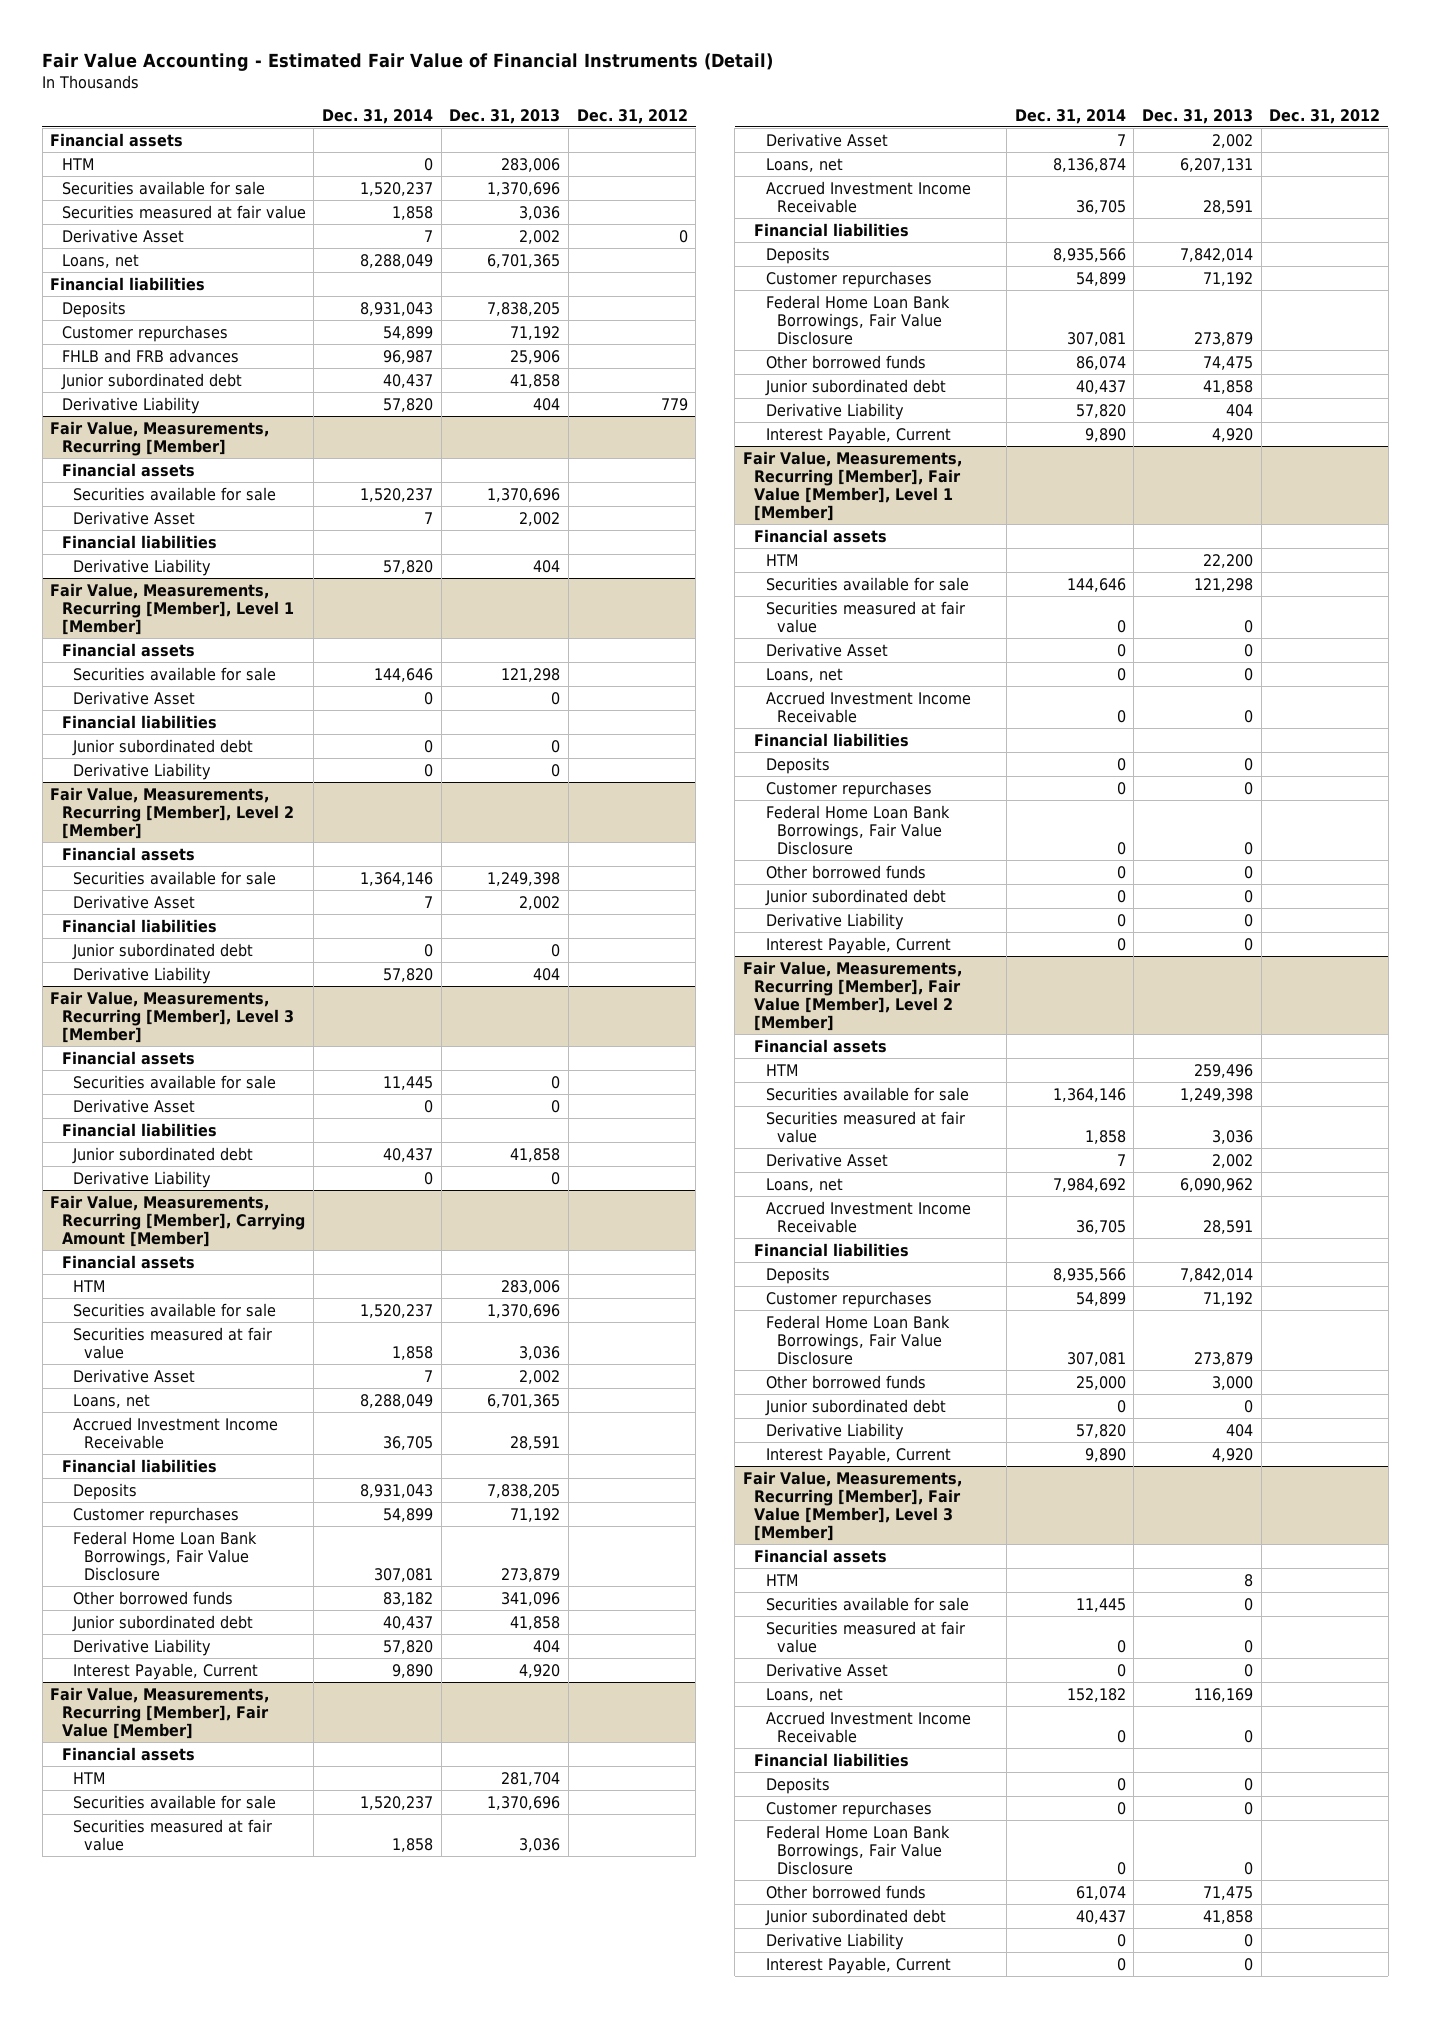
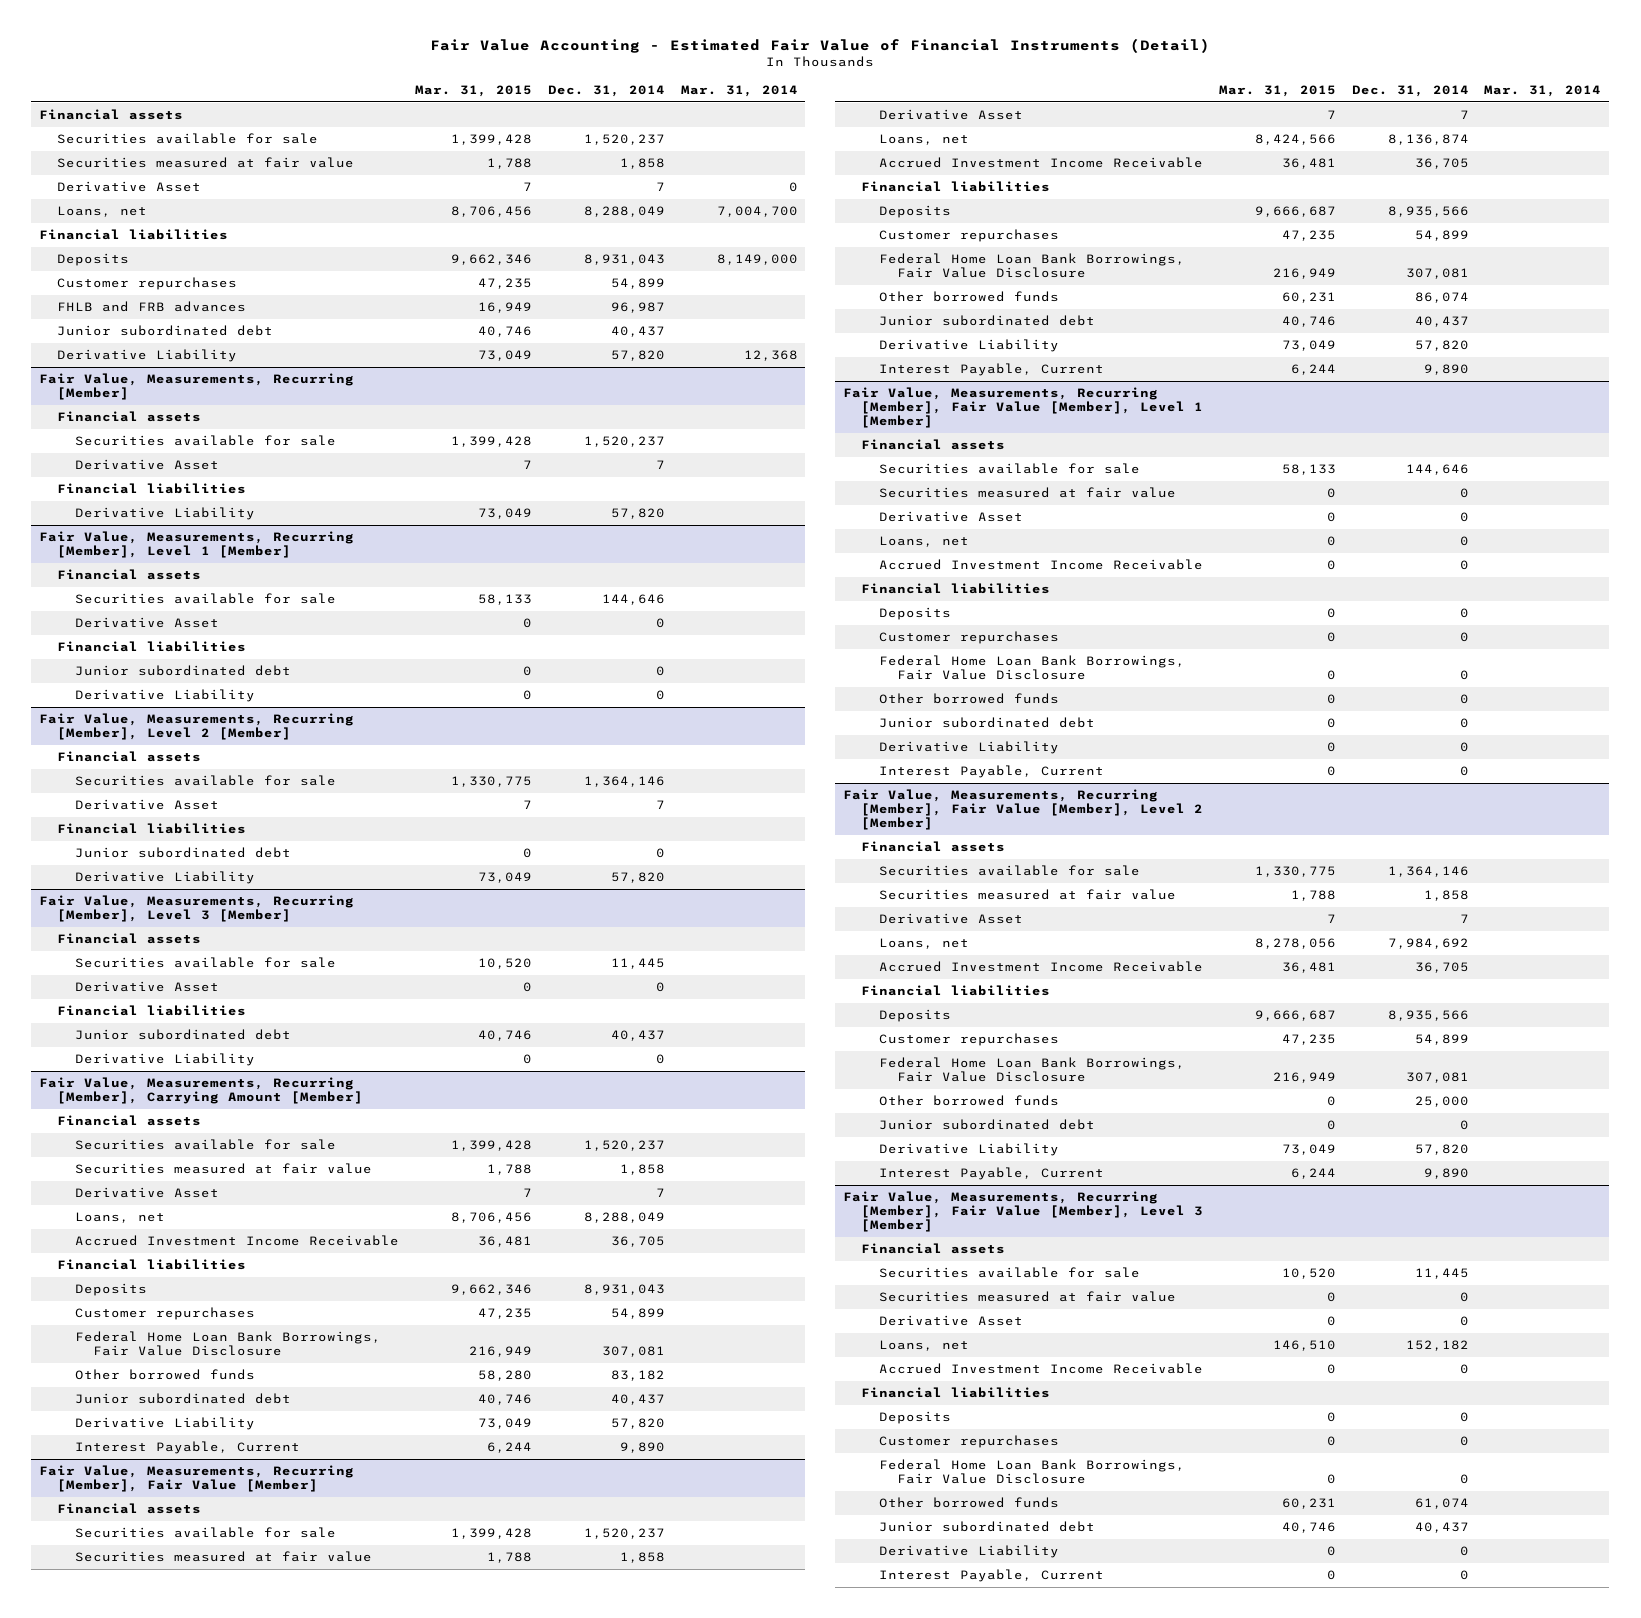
- | Dec. 31, 2014 | Dec. 31, 2013 | Dec. 31, 2012
+ | Mar. 31, 2015 | Dec. 31, 2014 | Mar. 31, 2014
- HTM | 0 | 283,006 |
@ Fair Value, Measurements, Recurring [Member], Carrying Amount [Member]
- HTM | | 283,006 |
@ Fair Value, Measurements, Recurring [Member], Fair Value [Member]
- HTM | | 281,704 |
@ Fair Value, Measurements, Recurring [Member], Fair Value [Member], Level 1 [Member]
- HTM | | 22,200 |
@ Fair Value, Measurements, Recurring [Member], Fair Value [Member], Level 2 [Member]
- HTM | | 259,496 |
@ Fair Value, Measurements, Recurring [Member], Fair Value [Member], Level 3 [Member]
- HTM | | 8 |

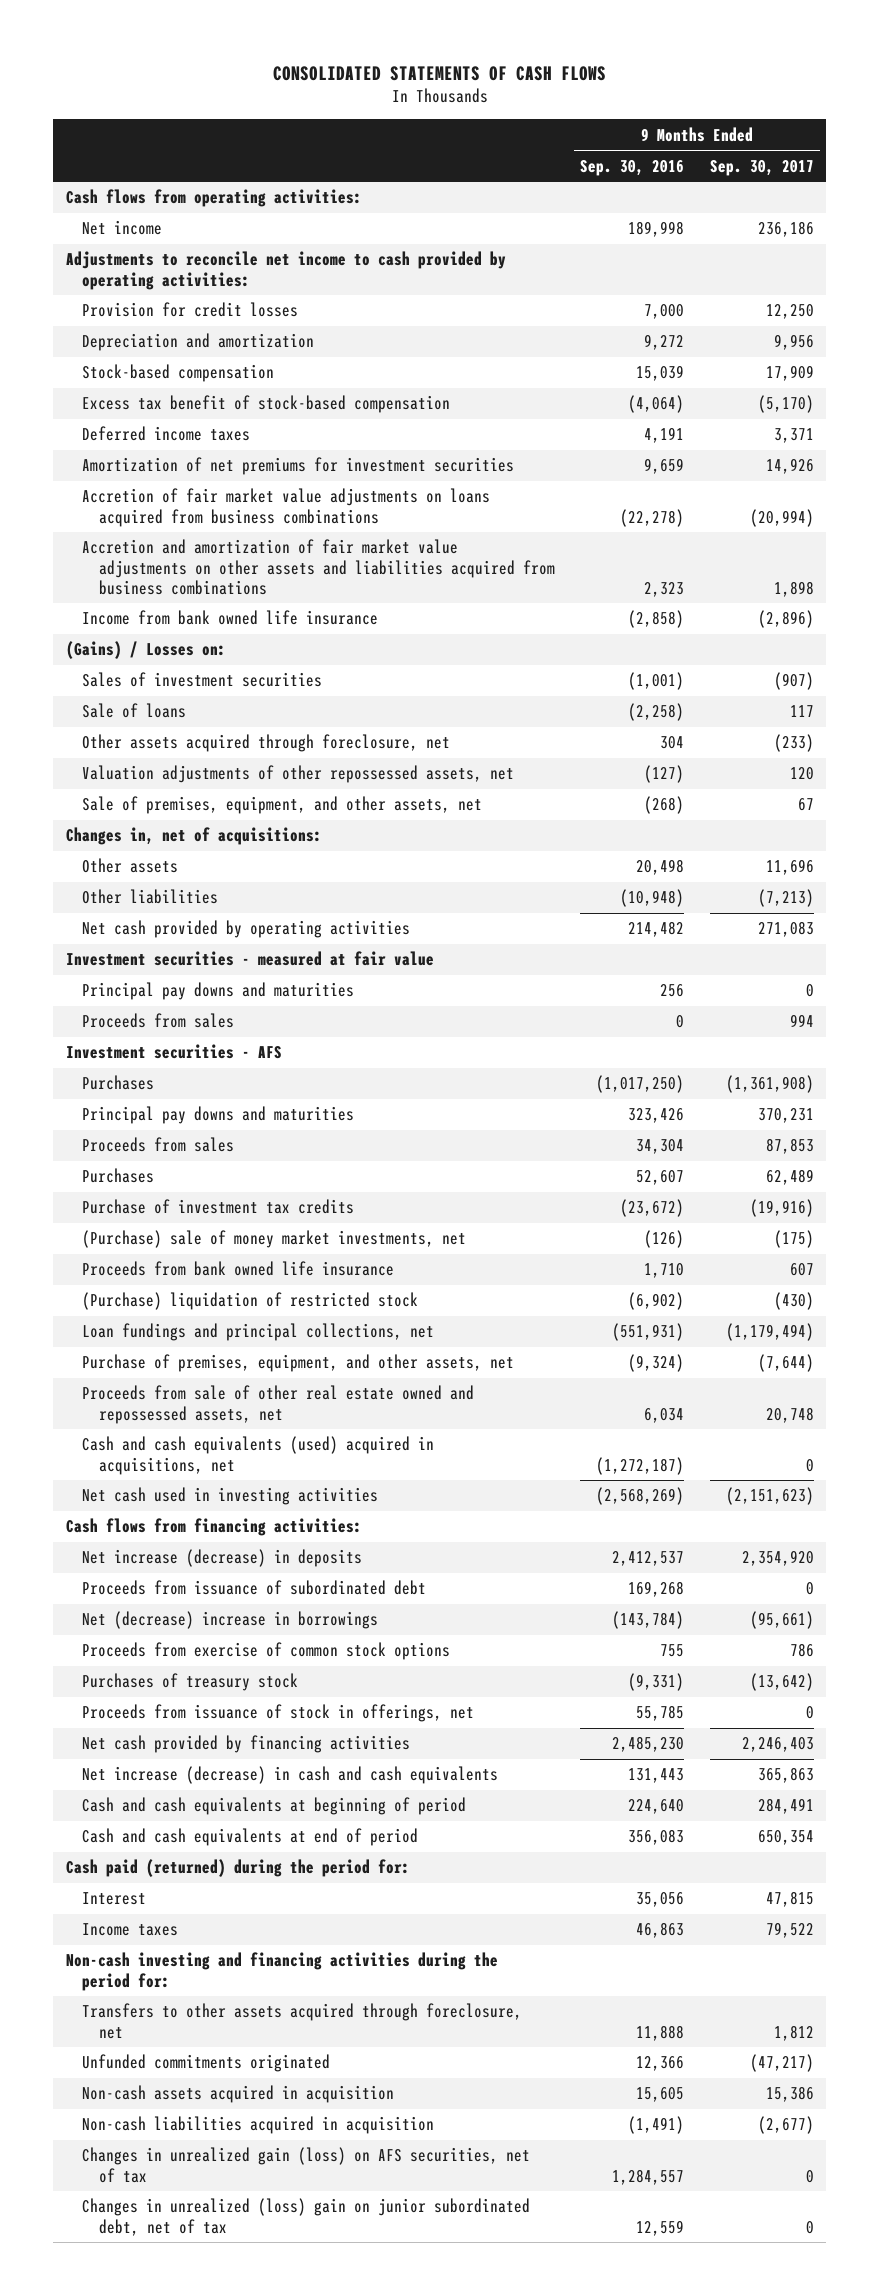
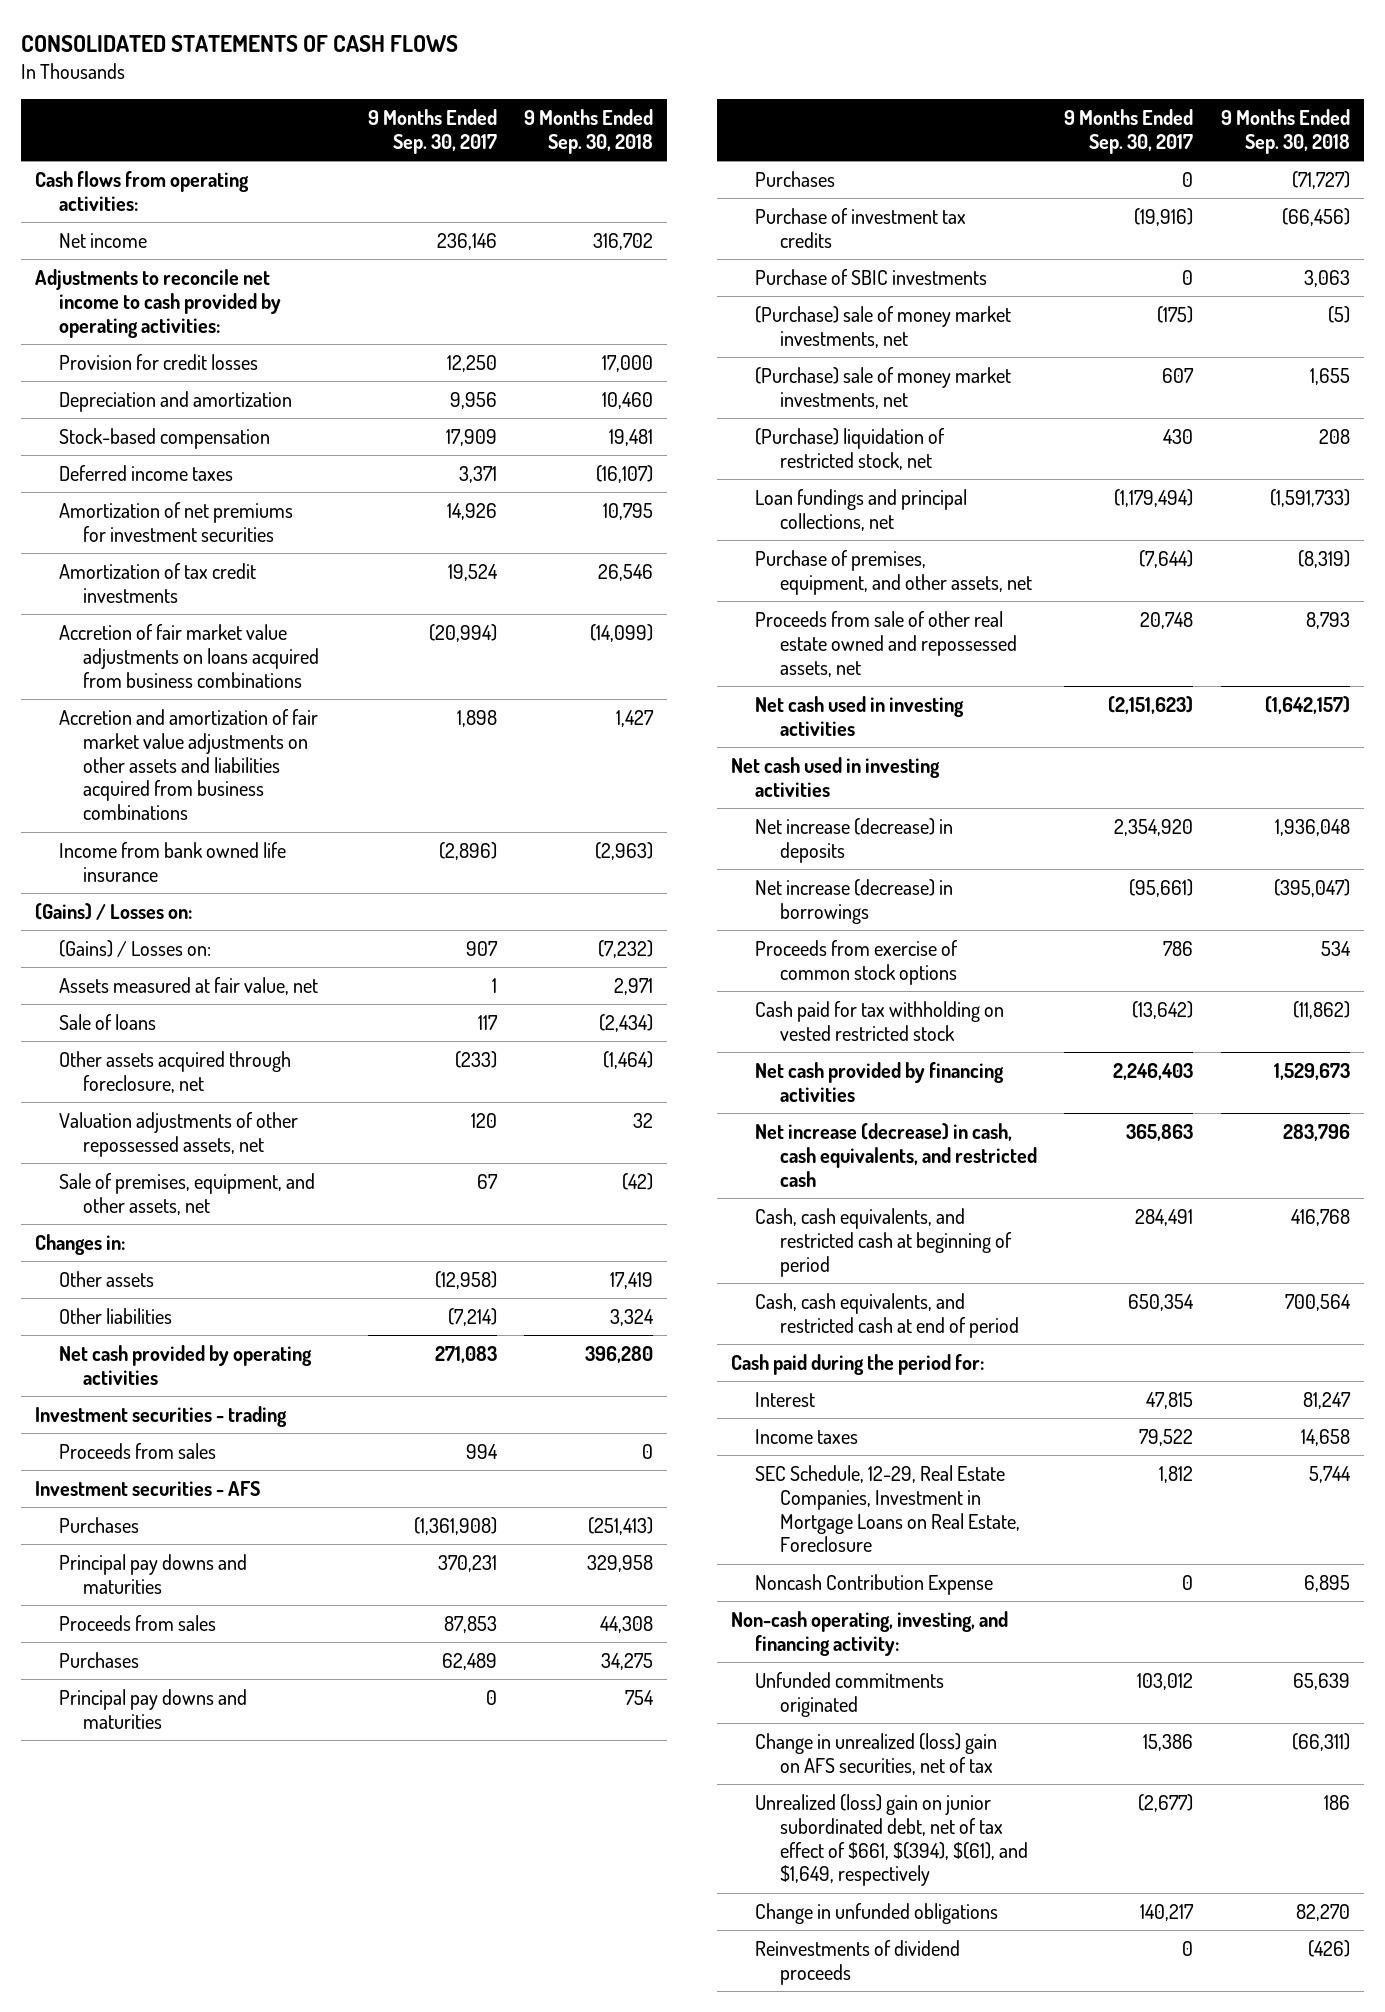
- | 9 Months Ended Sep. 30, 2016 | 9 Months Ended Sep. 30, 2017
+ | 9 Months Ended Sep. 30, 2017 | 9 Months Ended Sep. 30, 2018
- Net income | 189,998 | 236,186
+ Net income | 236,146 | 316,702
- Excess tax benefit of stock-based compensation | (4,064) | (5,170)
+ Amortization of tax credit investments | 19,524 | 26,546
- Sales of investment securities | (1,001) | (907)
+ (Gains) / Losses on: | 907 | (7,232)
+ Assets measured at fair value, net | 1 | 2,971
- Changes in, net of acquisitions:
- Other assets | 20,498 | 11,696
- Other liabilities | (10,948) | (7,213)
+ Changes in:
+ Other assets | (12,958) | 17,419
+ Other liabilities | (7,214) | 3,324
- Investment securities - measured at fair value
+ Investment securities - trading
moved down: Principal pay downs and maturities | 0 | 754
+ Purchases | 0 | (71,727)
+ Purchase of SBIC investments | 0 | 3,063
- Proceeds from bank owned life insurance | 1,710 | 607
- (Purchase) liquidation of restricted stock | (6,902) | (430)
+ (Purchase) sale of money market investments, net | 607 | 1,655
+ (Purchase) liquidation of restricted stock, net | 430 | 208
- Cash and cash equivalents (used) acquired in acquisitions, net | (1,272,187) | 0
- Cash flows from financing activities:
+ Net cash used in investing activities
- Proceeds from issuance of subordinated debt | 169,268 | 0
- Net (decrease) increase in borrowings | (143,784) | (95,661)
+ Net increase (decrease) in borrowings | (95,661) | (395,047)
- Purchases of treasury stock | (9,331) | (13,642)
- Proceeds from issuance of stock in offerings, net | 55,785 | 0
+ Cash paid for tax withholding on vested restricted stock | (13,642) | (11,862)
- Net increase (decrease) in cash and cash equivalents | 131,443 | 365,863
- Cash and cash equivalents at beginning of period | 224,640 | 284,491
- Cash and cash equivalents at end of period | 356,083 | 650,354
- Cash paid (returned) during the period for:
+ Net increase (decrease) in cash, cash equivalents, and restricted cash | 365,863 | 283,796
+ Cash, cash equivalents, and restricted cash at beginning of period | 284,491 | 416,768
+ Cash, cash equivalents, and restricted cash at end of period | 650,354 | 700,564
+ Cash paid during the period for:
- Non-cash investing and financing activities during the period for:
- Transfers to other assets acquired through foreclosure, net | 11,888 | 1,812
- Unfunded commitments originated | 12,366 | (47,217)
- Non-cash assets acquired in acquisition | 15,605 | 15,386
- Non-cash liabilities acquired in acquisition | (1,491) | (2,677)
- Changes in unrealized gain (loss) on AFS securities, net of tax | 1,284,557 | 0
- Changes in unrealized (loss) gain on junior subordinated debt, net of tax | 12,559 | 0
+ SEC Schedule, 12-29, Real Estate Companies, Investment in Mortgage Loans on Real Estate, Foreclosure | 1,812 | 5,744
+ Noncash Contribution Expense | 0 | 6,895
+ Non-cash operating, investing, and financing activity:
+ Unfunded commitments originated | 103,012 | 65,639
+ Change in unrealized (loss) gain on AFS securities, net of tax | 15,386 | (66,311)
+ Unrealized (loss) gain on junior subordinated debt, net of tax effect of $661, $(394), $(61), and $1,649, respectively | (2,677) | 186
+ Change in unfunded obligations | 140,217 | 82,270
+ Reinvestments of dividend proceeds | 0 | (426)

